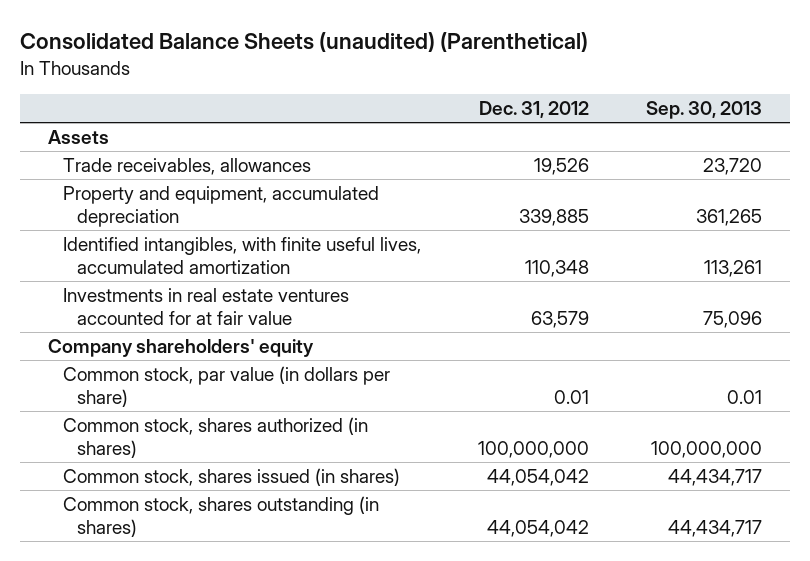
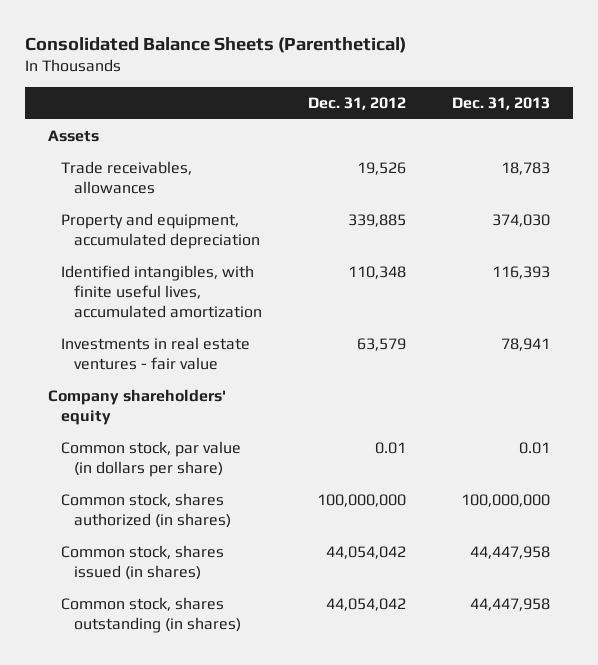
- Consolidated Balance Sheets (unaudited) (Parenthetical)
+ Consolidated Balance Sheets (Parenthetical)
- | Dec. 31, 2012 | Sep. 30, 2013
+ | Dec. 31, 2012 | Dec. 31, 2013
- Investments in real estate ventures accounted for at fair value | 63,579 | 75,096
+ Investments in real estate ventures - fair value | 63,579 | 78,941

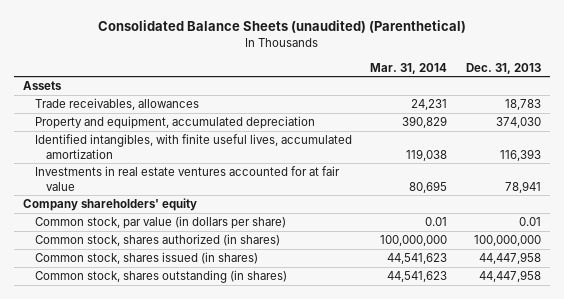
- Consolidated Balance Sheets (Parenthetical)
+ Consolidated Balance Sheets (unaudited) (Parenthetical)
- | Dec. 31, 2012 | Dec. 31, 2013
+ | Mar. 31, 2014 | Dec. 31, 2013
- Investments in real estate ventures - fair value | 63,579 | 78,941
+ Investments in real estate ventures accounted for at fair value | 80,695 | 78,941

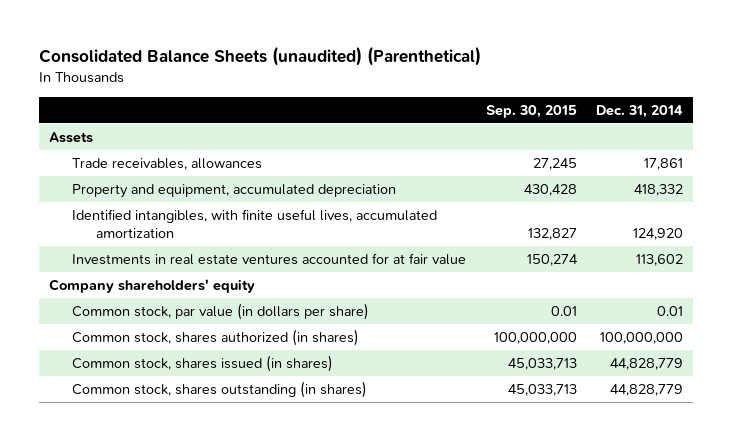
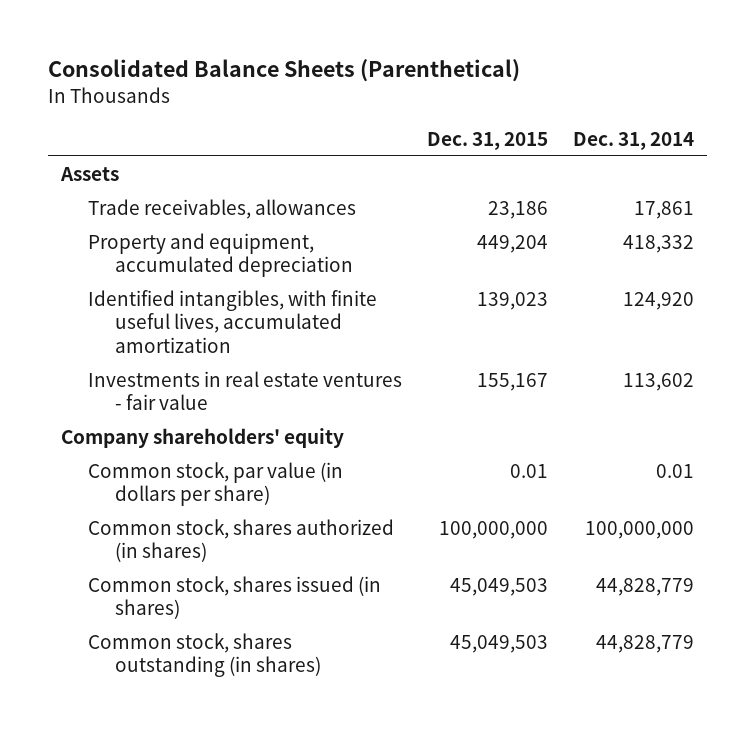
- Consolidated Balance Sheets (unaudited) (Parenthetical)
+ Consolidated Balance Sheets (Parenthetical)
- | Sep. 30, 2015 | Dec. 31, 2014
+ | Dec. 31, 2015 | Dec. 31, 2014
- Investments in real estate ventures accounted for at fair value | 150,274 | 113,602
+ Investments in real estate ventures - fair value | 155,167 | 113,602

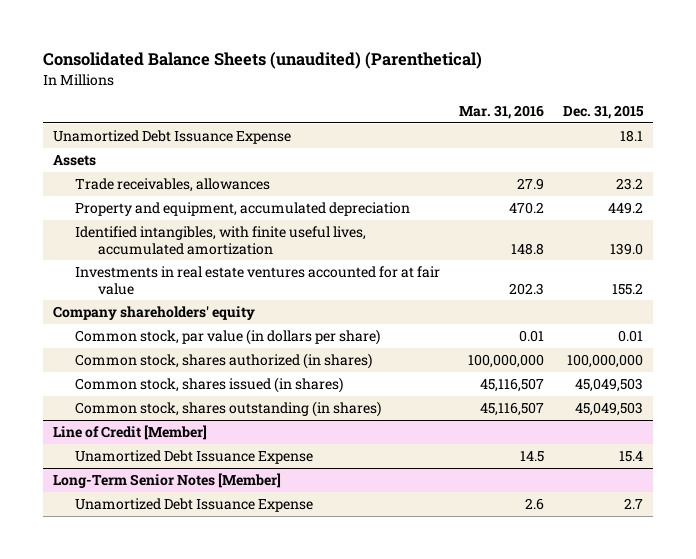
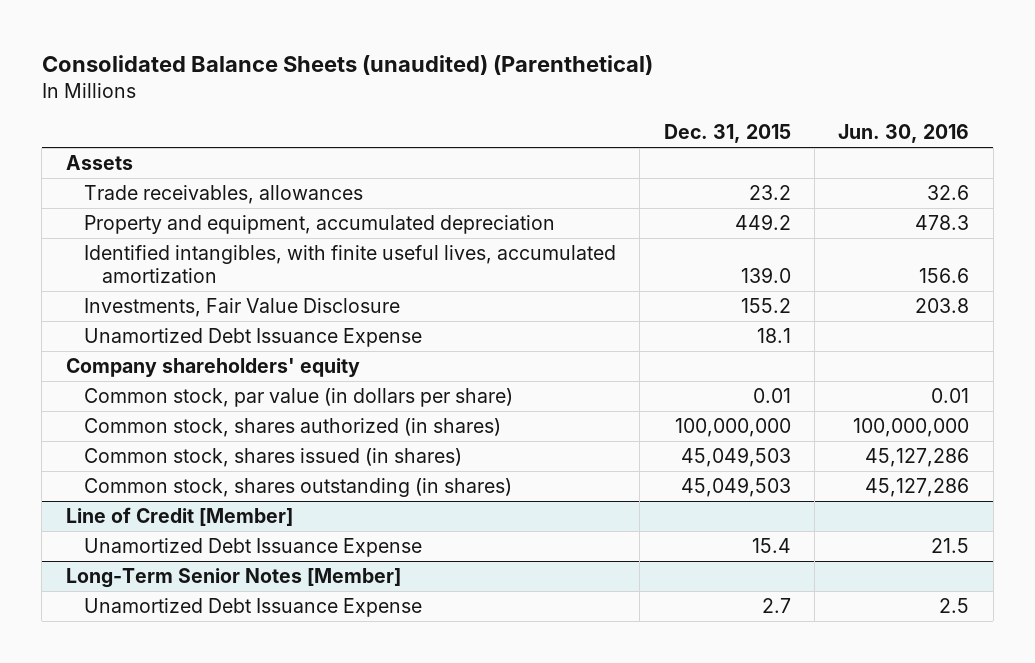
- | Mar. 31, 2016 | Dec. 31, 2015
+ | Dec. 31, 2015 | Jun. 30, 2016
- Investments in real estate ventures accounted for at fair value | 202.3 | 155.2
+ Investments, Fair Value Disclosure | 155.2 | 203.8
moved down: Unamortized Debt Issuance Expense | 18.1 |

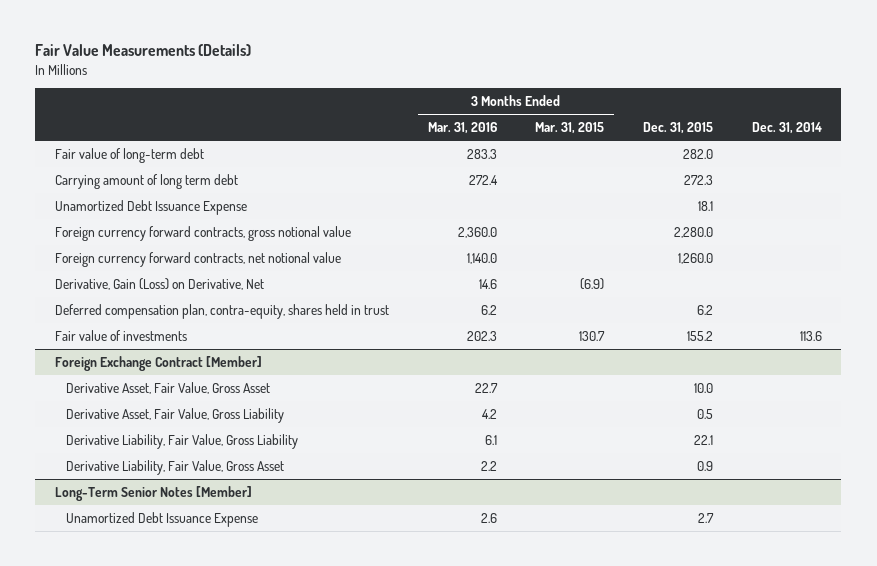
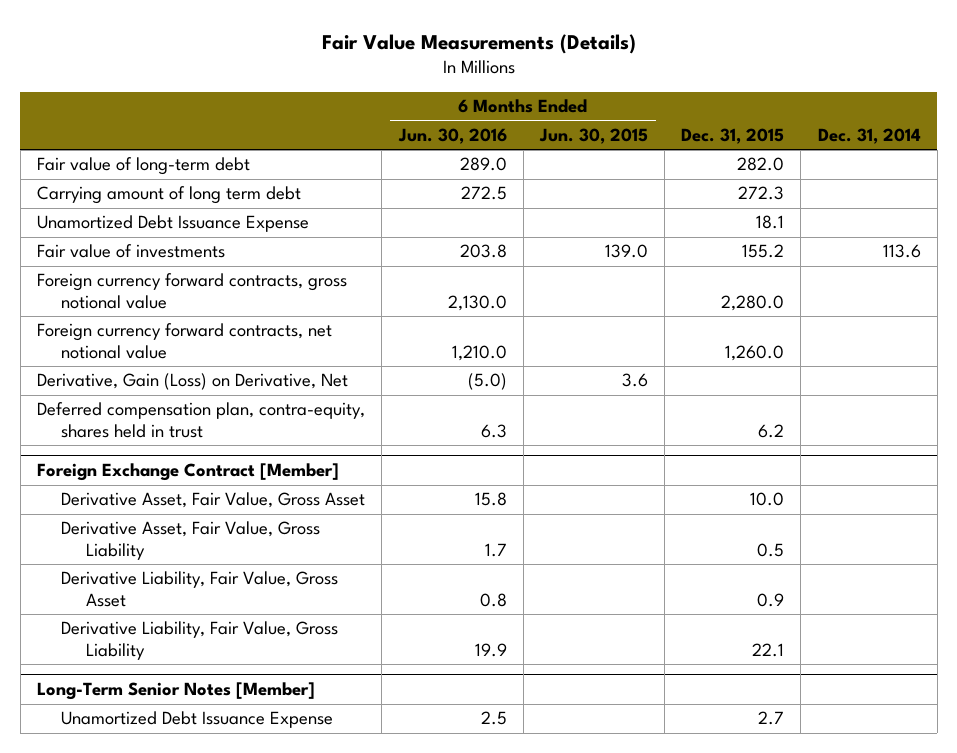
- | 3 Months Ended Mar. 31, 2016 | 3 Months Ended Mar. 31, 2015 | Dec. 31, 2015 | Dec. 31, 2014
+ | 6 Months Ended Jun. 30, 2016 | 6 Months Ended Jun. 30, 2015 | Dec. 31, 2015 | Dec. 31, 2014
moved up: Fair value of investments | 203.8 | 139.0 | 155.2 | 113.6
@ Foreign Exchange Contract [Member]
moved down: Derivative Liability, Fair Value, Gross Liability | 19.9 | | 22.1 |

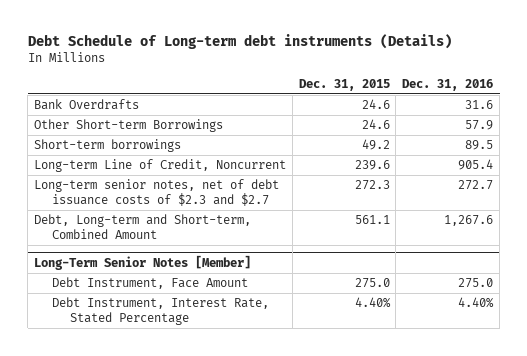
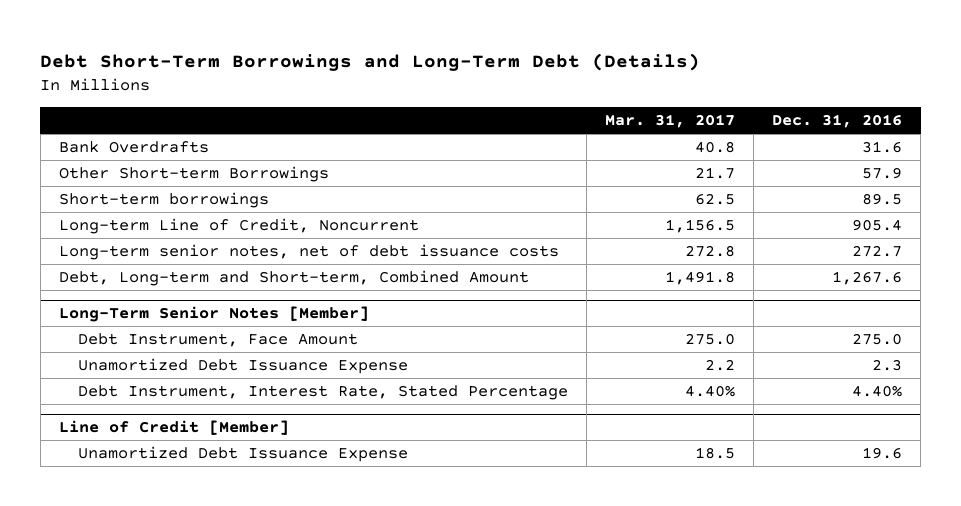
- Debt Schedule of Long-term debt instruments (Details)
+ Debt Short-Term Borrowings and Long-Term Debt (Details)
- | Dec. 31, 2015 | Dec. 31, 2016
+ | Mar. 31, 2017 | Dec. 31, 2016
- Long-term senior notes, net of debt issuance costs of $2.3 and $2.7 | 272.3 | 272.7
+ Long-term senior notes, net of debt issuance costs | 272.8 | 272.7
@ Long-Term Senior Notes [Member]
+ Unamortized Debt Issuance Expense | 2.2 | 2.3
+ Line of Credit [Member]
+ Unamortized Debt Issuance Expense | 18.5 | 19.6

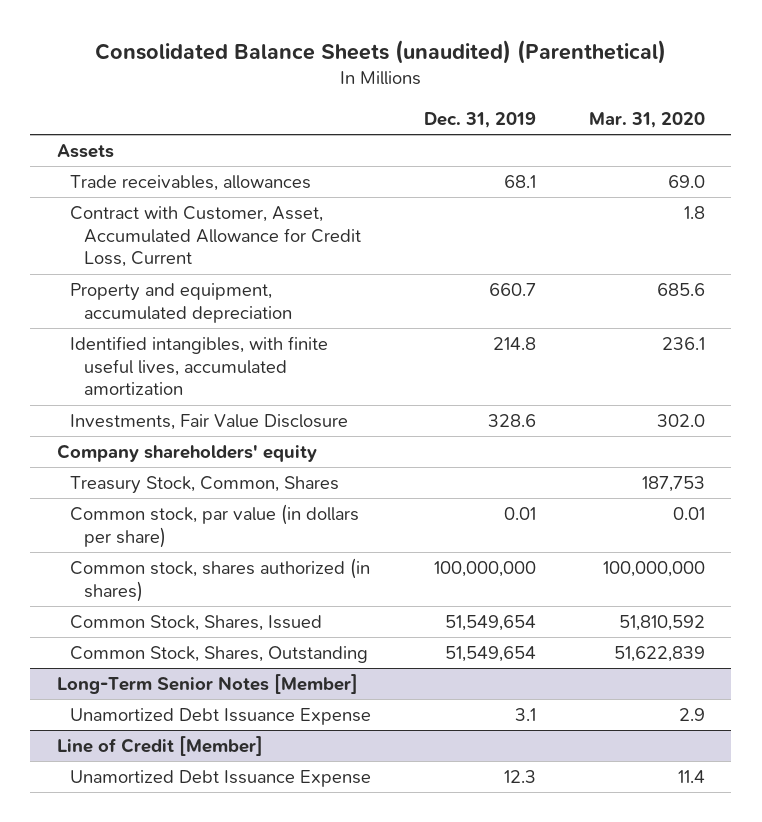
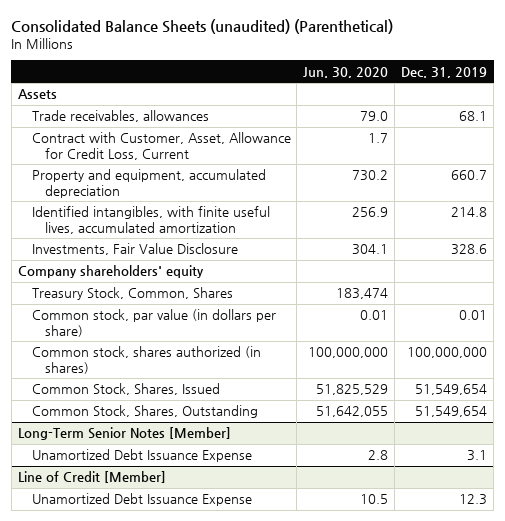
- | Dec. 31, 2019 | Mar. 31, 2020
+ | Jun. 30, 2020 | Dec. 31, 2019
- Contract with Customer, Asset, Accumulated Allowance for Credit Loss, Current | | 1.8
+ Contract with Customer, Asset, Allowance for Credit Loss, Current | 1.7 |

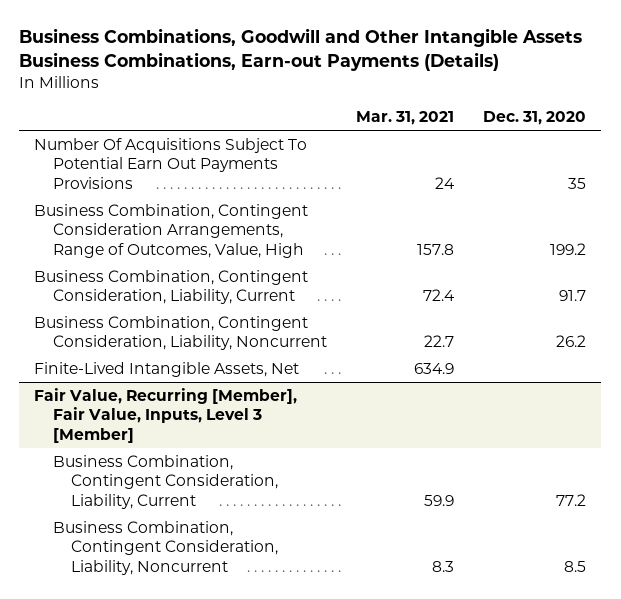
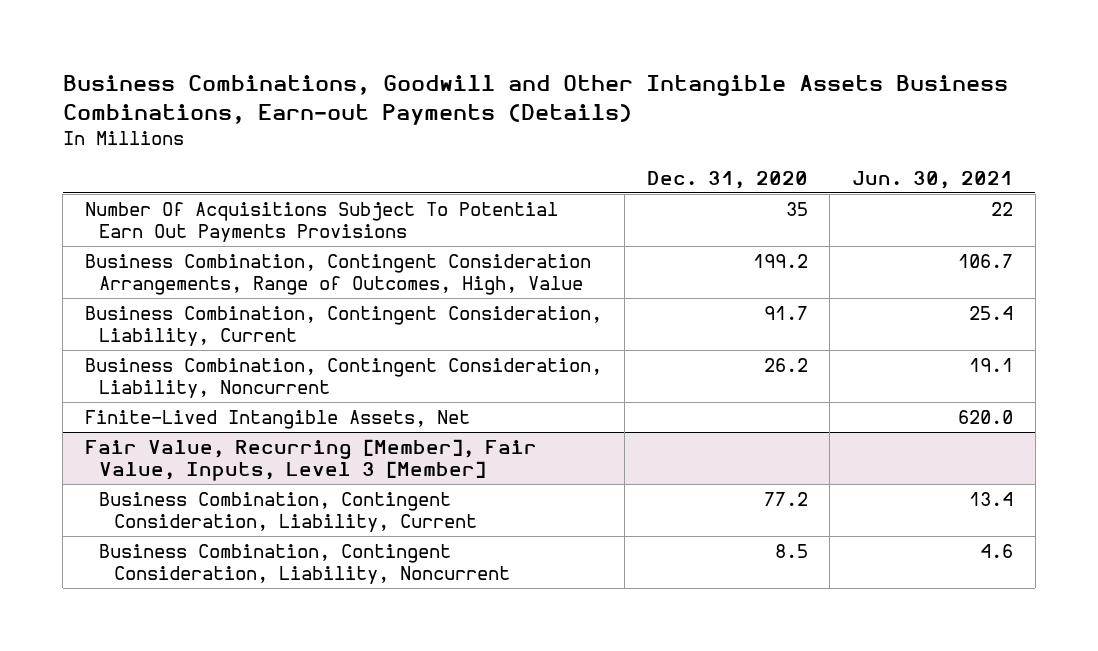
- | Mar. 31, 2021 | Dec. 31, 2020
+ | Dec. 31, 2020 | Jun. 30, 2021
- Business Combination, Contingent Consideration Arrangements, Range of Outcomes, Value, High | 157.8 | 199.2
+ Business Combination, Contingent Consideration Arrangements, Range of Outcomes, High, Value | 199.2 | 106.7

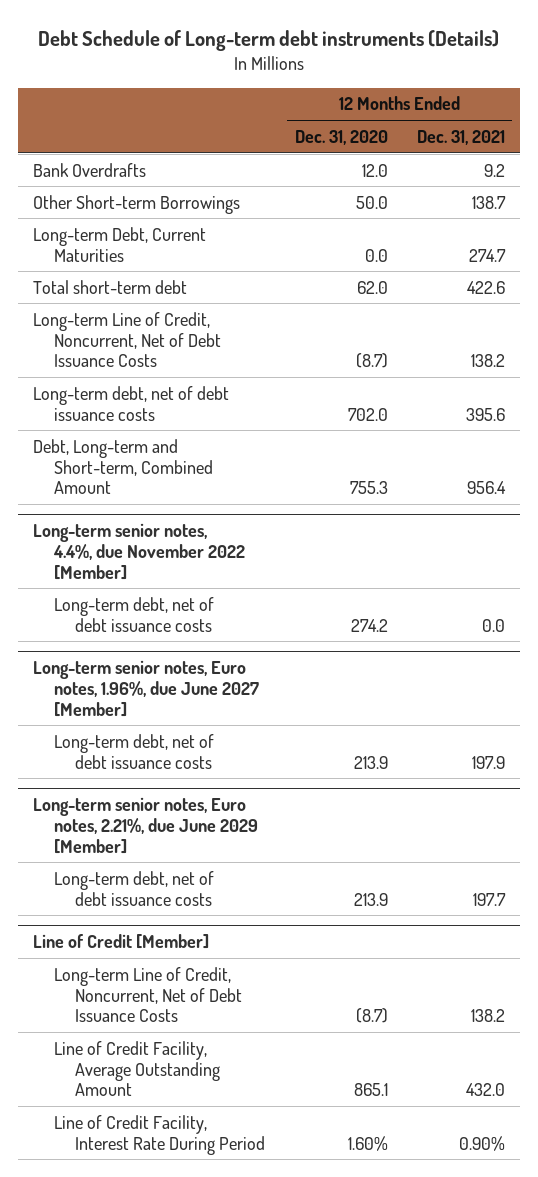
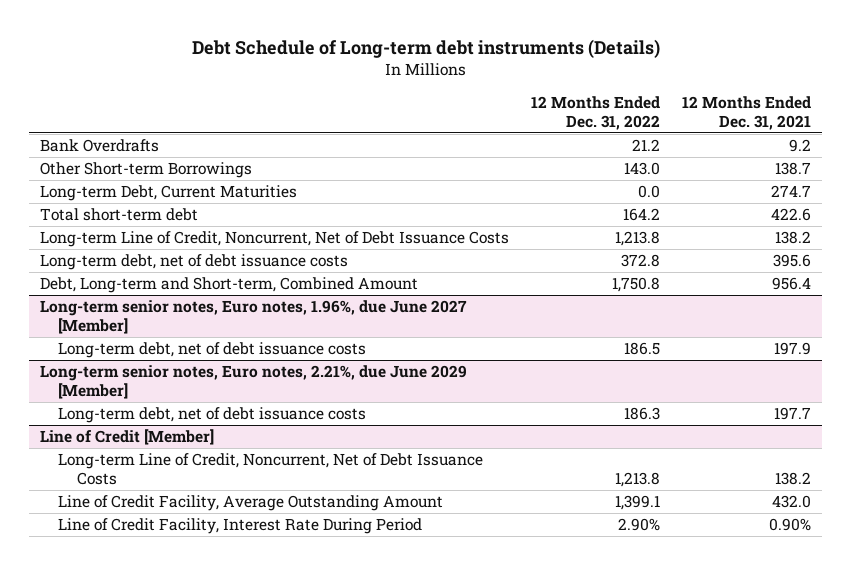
- | 12 Months Ended Dec. 31, 2020 | 12 Months Ended Dec. 31, 2021
+ | 12 Months Ended Dec. 31, 2022 | 12 Months Ended Dec. 31, 2021
- Long-term senior notes, 4.4%, due November 2022 [Member]
- Long-term debt, net of debt issuance costs | 274.2 | 0.0

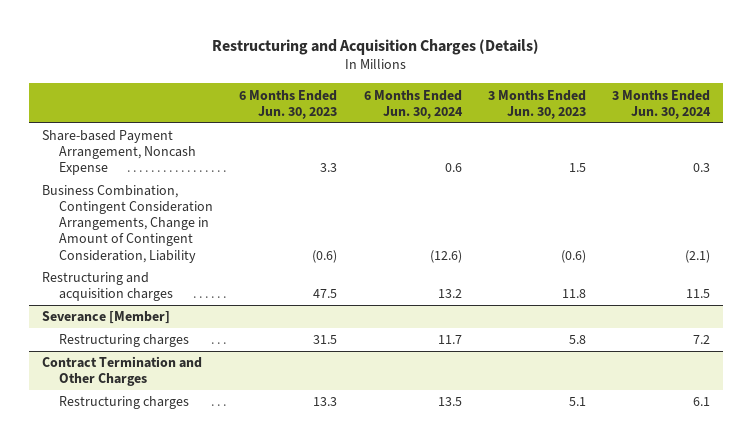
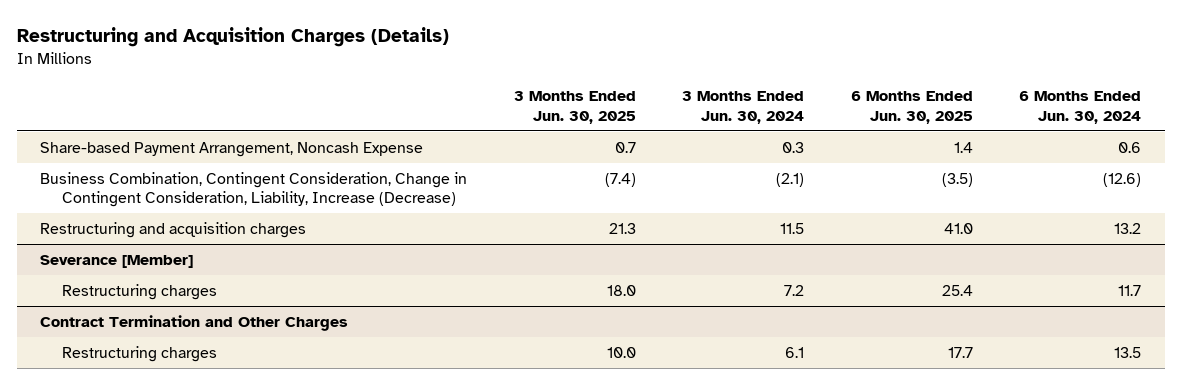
- | 6 Months Ended Jun. 30, 2023 | 6 Months Ended Jun. 30, 2024 | 3 Months Ended Jun. 30, 2023 | 3 Months Ended Jun. 30, 2024
+ | 3 Months Ended Jun. 30, 2025 | 3 Months Ended Jun. 30, 2024 | 6 Months Ended Jun. 30, 2025 | 6 Months Ended Jun. 30, 2024
- Business Combination, Contingent Consideration Arrangements, Change in Amount of Contingent Consideration, Liability | (0.6) | (12.6) | (0.6) | (2.1)
+ Business Combination, Contingent Consideration, Change in Contingent Consideration, Liability, Increase (Decrease) | (7.4) | (2.1) | (3.5) | (12.6)

